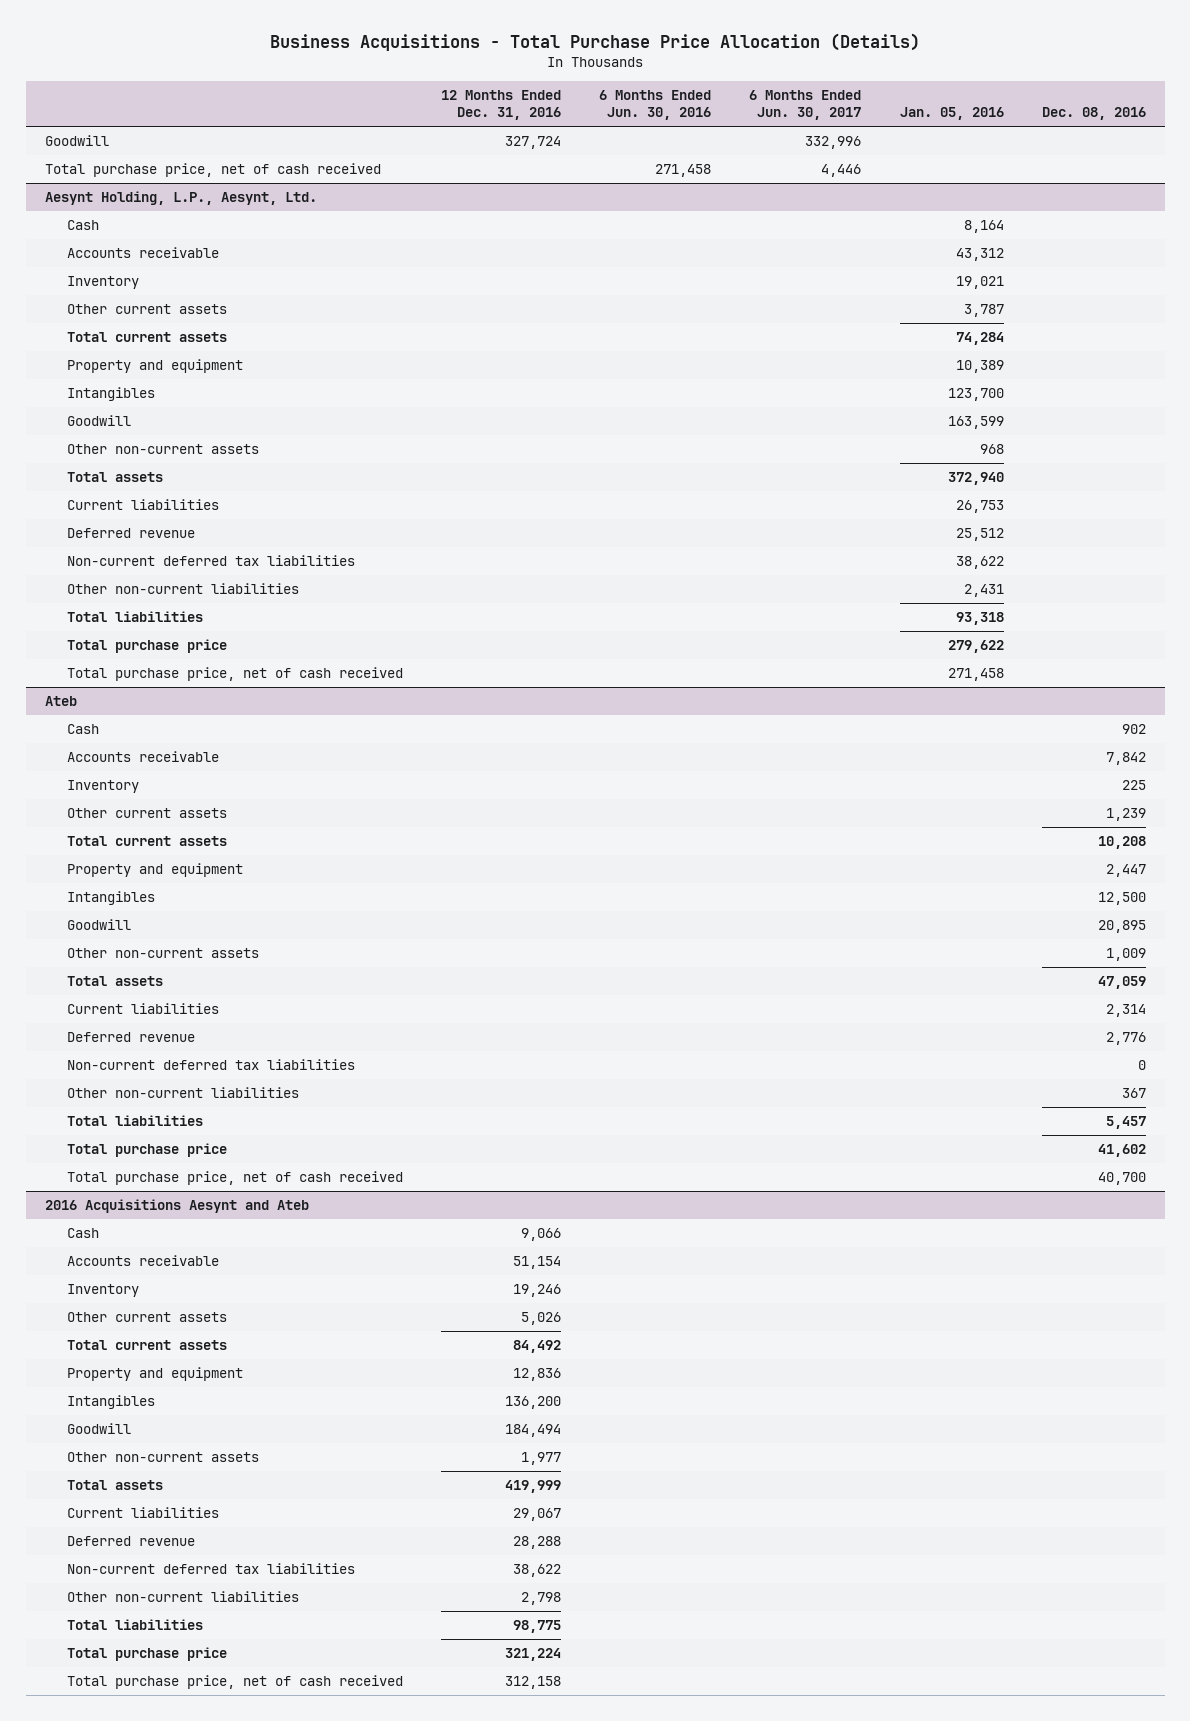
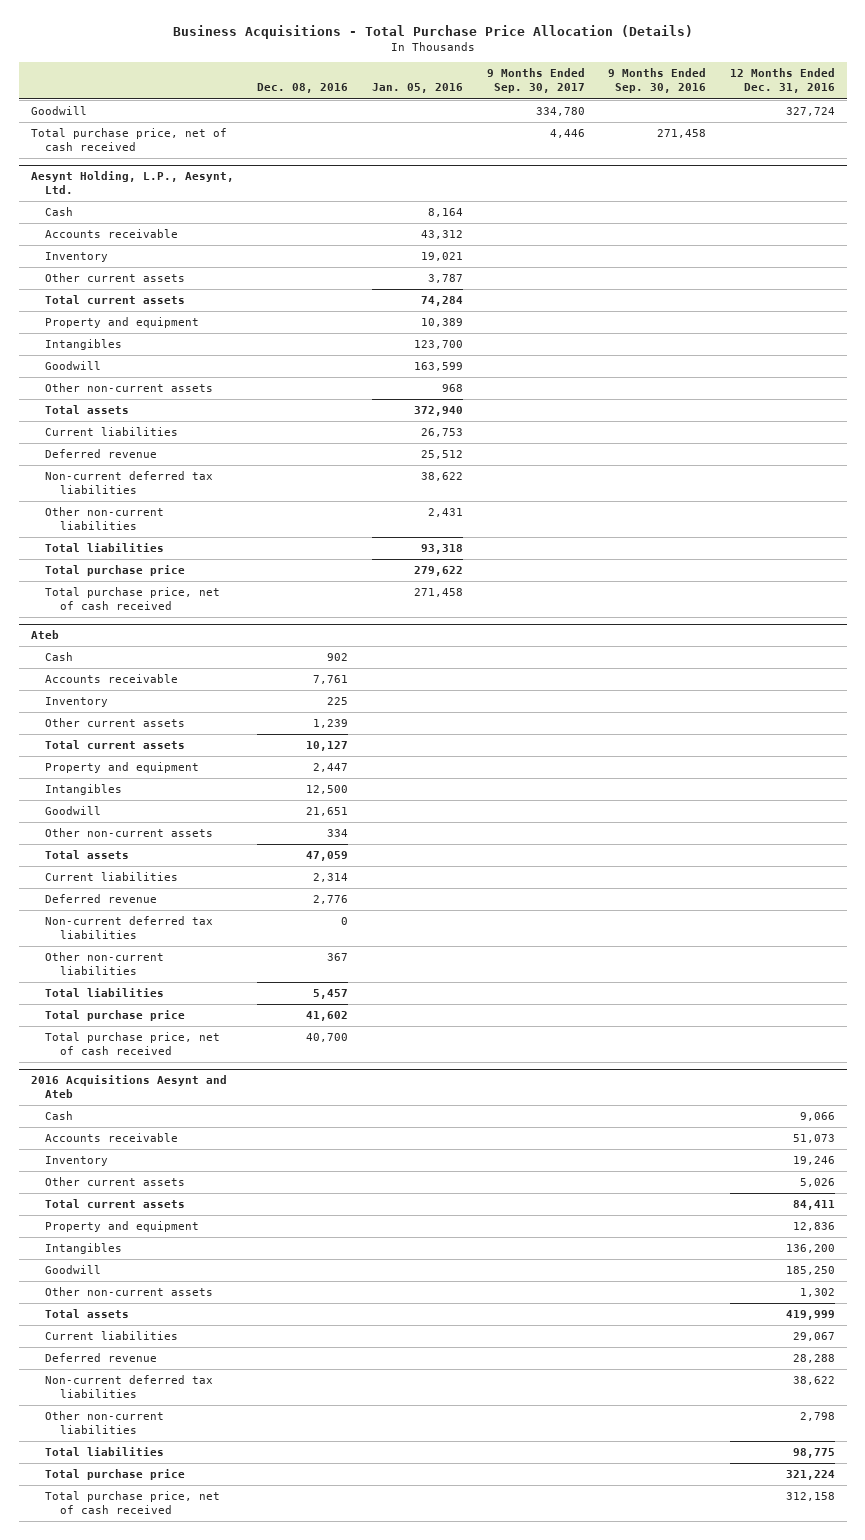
- | 12 Months Ended Dec. 31, 2016 | 6 Months Ended Jun. 30, 2016 | 6 Months Ended Jun. 30, 2017 | Jan. 05, 2016 | Dec. 08, 2016
+ | Dec. 08, 2016 | Jan. 05, 2016 | 9 Months Ended Sep. 30, 2017 | 9 Months Ended Sep. 30, 2016 | 12 Months Ended Dec. 31, 2016
@ Ateb
- Accounts receivable | | | | | 7,842
+ Accounts receivable | 7,761 | | | |
- Total current assets | | | | | 10,208
+ Total current assets | 10,127 | | | |
- Goodwill | | | | | 20,895
- Other non-current assets | | | | | 1,009
+ Goodwill | 21,651 | | | |
+ Other non-current assets | 334 | | | |
@ 2016 Acquisitions Aesynt and Ateb
- Accounts receivable | 51,154 | | | |
+ Accounts receivable | | | | | 51,073
- Total current assets | 84,492 | | | |
+ Total current assets | | | | | 84,411
- Goodwill | 184,494 | | | |
- Other non-current assets | 1,977 | | | |
+ Goodwill | | | | | 185,250
+ Other non-current assets | | | | | 1,302

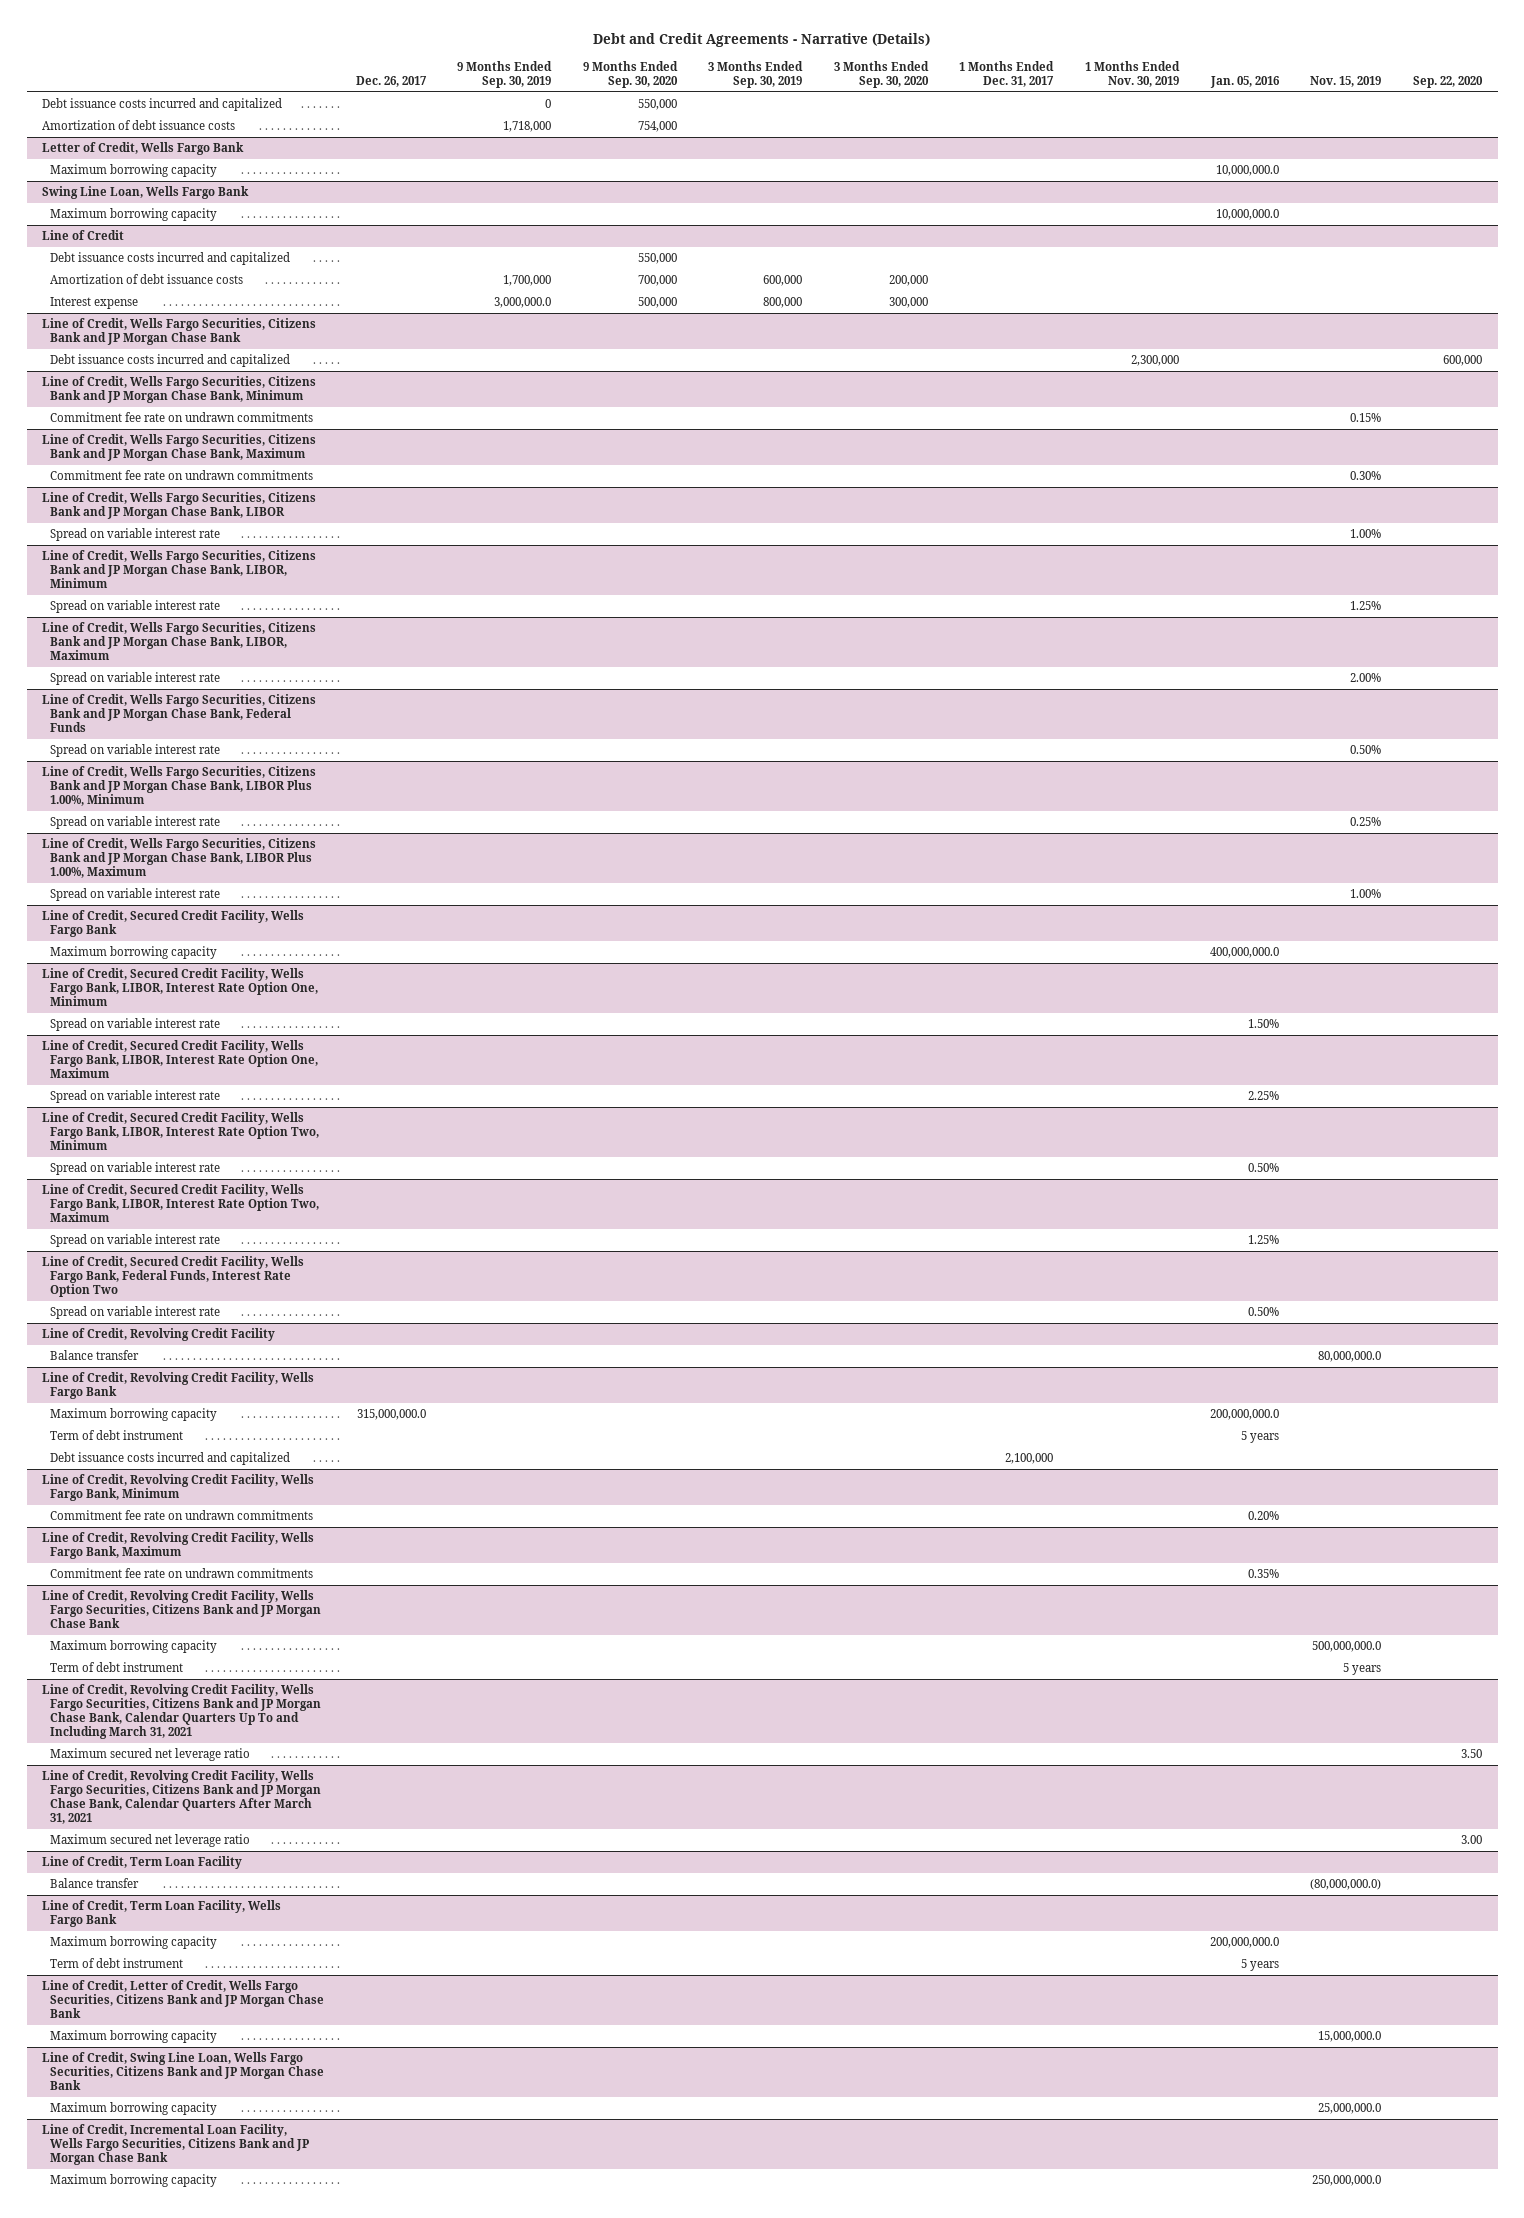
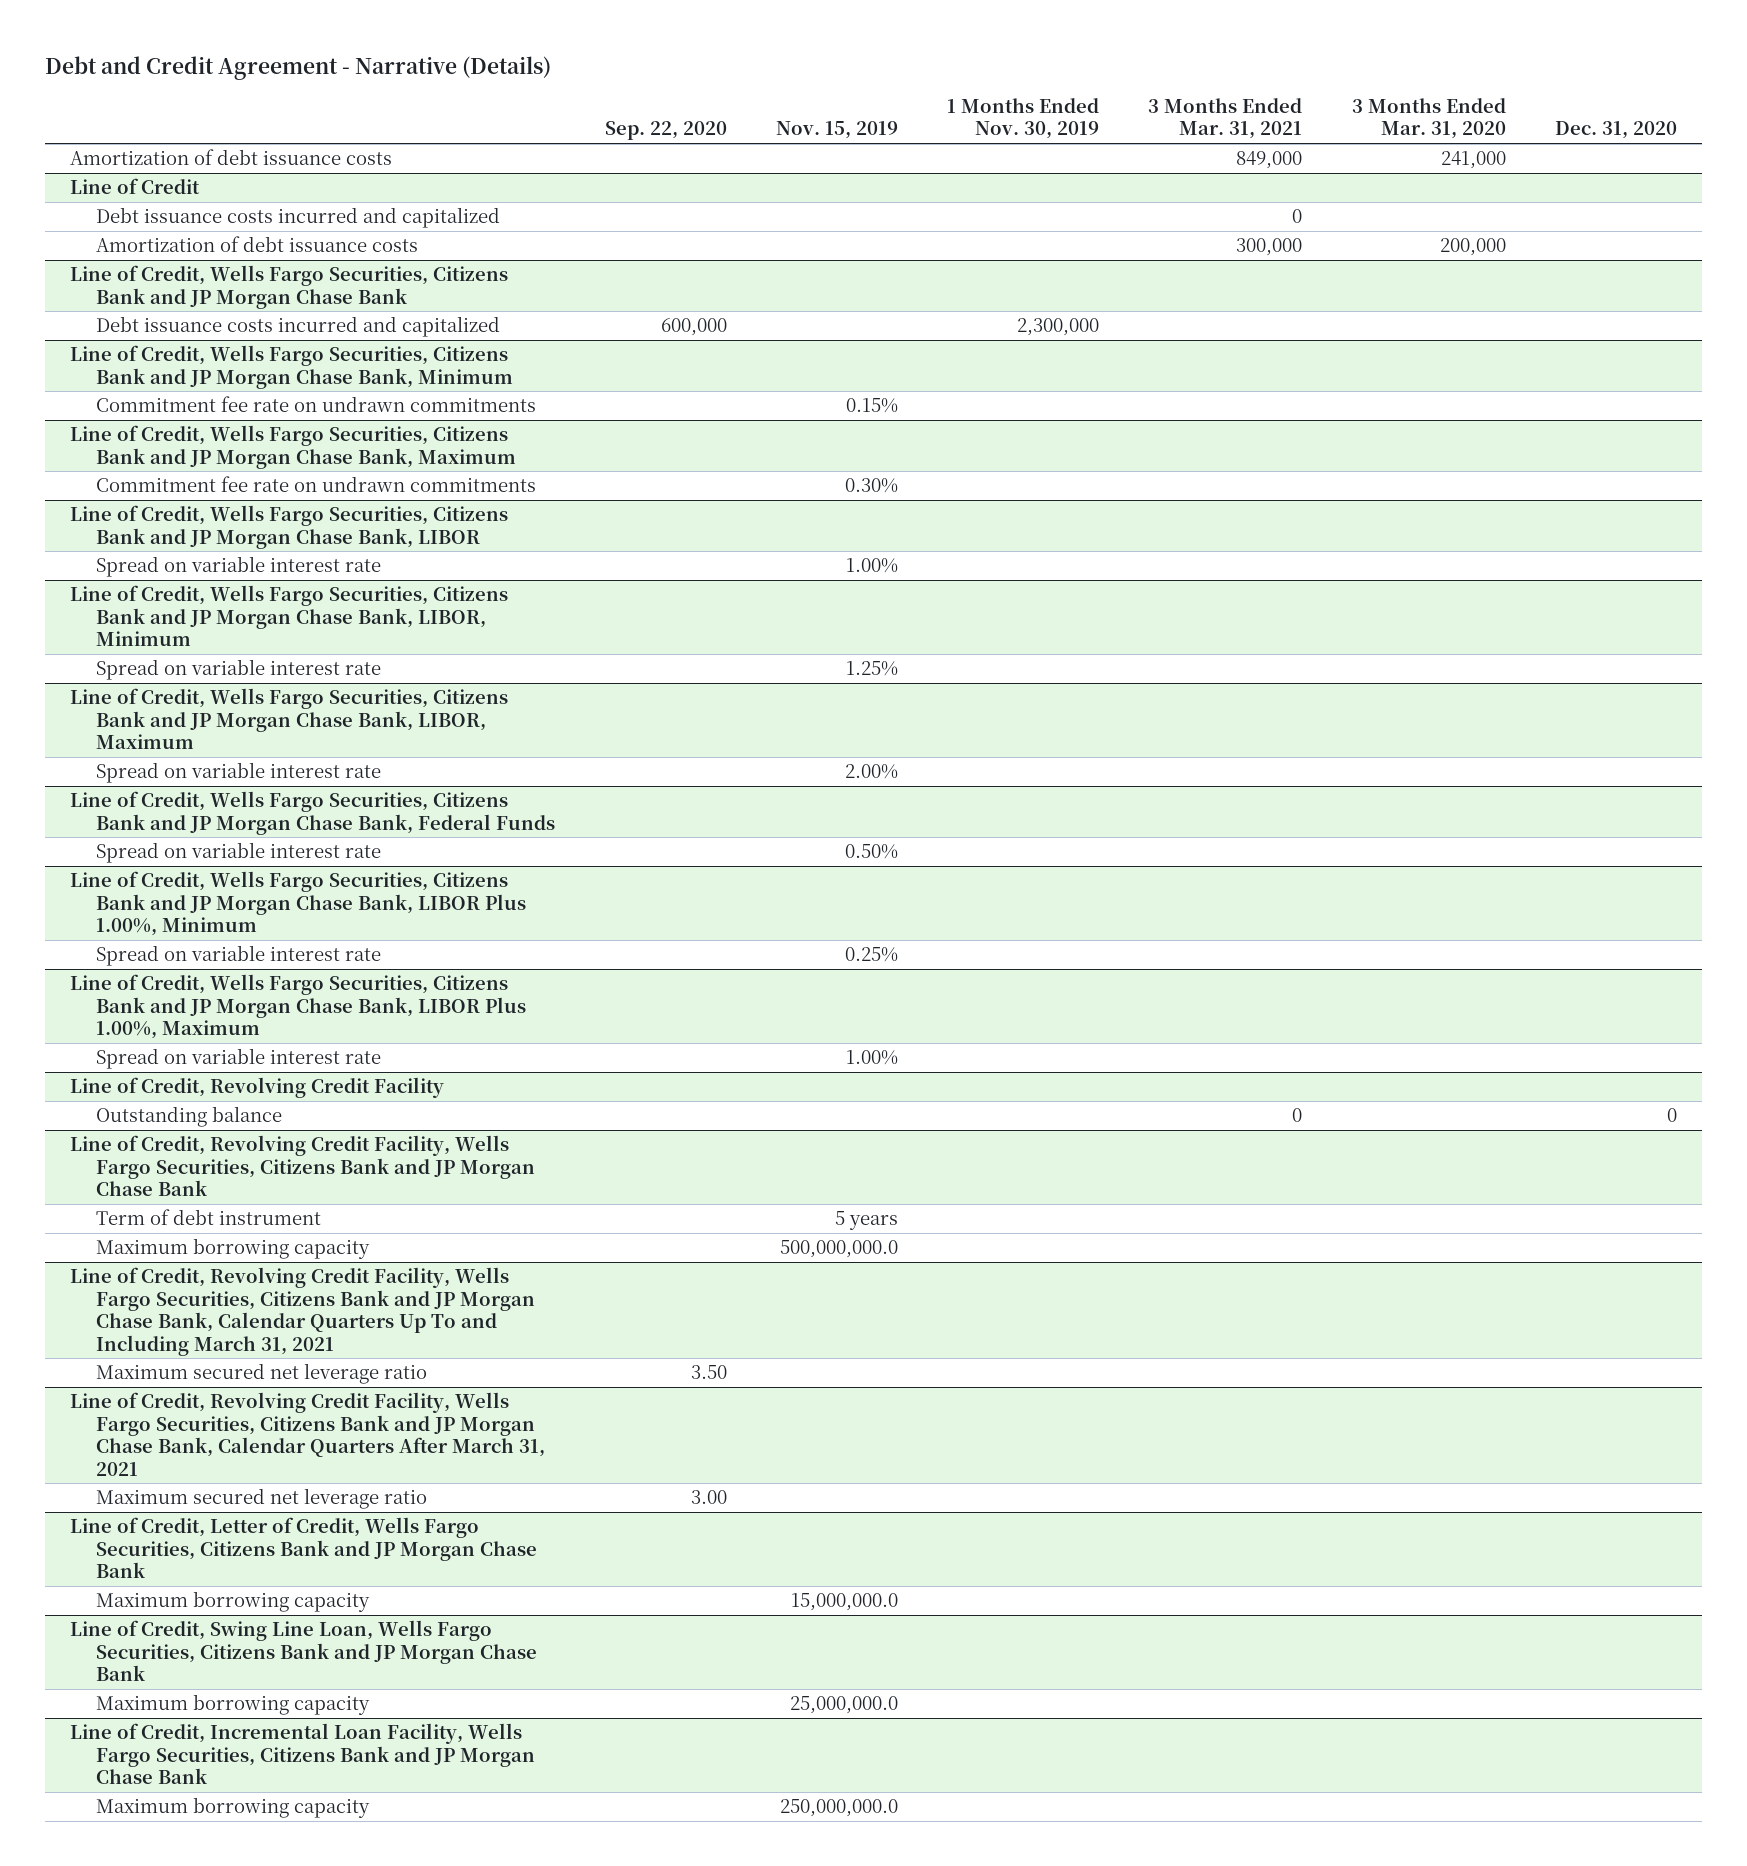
- Debt and Credit Agreements - Narrative (Details)
+ Debt and Credit Agreement - Narrative (Details)
- | Dec. 26, 2017 | 9 Months Ended Sep. 30, 2019 | 9 Months Ended Sep. 30, 2020 | 3 Months Ended Sep. 30, 2019 | 3 Months Ended Sep. 30, 2020 | 1 Months Ended Dec. 31, 2017 | 1 Months Ended Nov. 30, 2019 | Jan. 05, 2016 | Nov. 15, 2019 | Sep. 22, 2020
+ | Sep. 22, 2020 | Nov. 15, 2019 | 1 Months Ended Nov. 30, 2019 | 3 Months Ended Mar. 31, 2021 | 3 Months Ended Mar. 31, 2020 | Dec. 31, 2020
- Debt issuance costs incurred and capitalized | | 0 | 550,000 | | | | | | |
- Letter of Credit, Wells Fargo Bank
- Maximum borrowing capacity | | | | | | | | 10,000,000.0 | |
- Swing Line Loan, Wells Fargo Bank
- Maximum borrowing capacity | | | | | | | | 10,000,000.0 | |
@ Line of Credit
- Interest expense | | 3,000,000.0 | 500,000 | 800,000 | 300,000 | | | | |
- Line of Credit, Secured Credit Facility, Wells Fargo Bank
- Maximum borrowing capacity | | | | | | | | 400,000,000.0 | |
- Line of Credit, Secured Credit Facility, Wells Fargo Bank, LIBOR, Interest Rate Option One, Minimum
- Spread on variable interest rate | | | | | | | | 1.50% | |
- Line of Credit, Secured Credit Facility, Wells Fargo Bank, LIBOR, Interest Rate Option One, Maximum
- Spread on variable interest rate | | | | | | | | 2.25% | |
- Line of Credit, Secured Credit Facility, Wells Fargo Bank, LIBOR, Interest Rate Option Two, Minimum
- Spread on variable interest rate | | | | | | | | 0.50% | |
- Line of Credit, Secured Credit Facility, Wells Fargo Bank, LIBOR, Interest Rate Option Two, Maximum
- Spread on variable interest rate | | | | | | | | 1.25% | |
- Line of Credit, Secured Credit Facility, Wells Fargo Bank, Federal Funds, Interest Rate Option Two
- Spread on variable interest rate | | | | | | | | 0.50% | |
@ Line of Credit, Revolving Credit Facility
- Balance transfer | | | | | | | | | 80,000,000.0 |
- Line of Credit, Revolving Credit Facility, Wells Fargo Bank
- Maximum borrowing capacity | 315,000,000.0 | | | | | | | 200,000,000.0 | |
- Term of debt instrument | | | | | | | | 5 years | |
- Debt issuance costs incurred and capitalized | | | | | | 2,100,000 | | | |
- Line of Credit, Revolving Credit Facility, Wells Fargo Bank, Minimum
- Commitment fee rate on undrawn commitments | | | | | | | | 0.20% | |
- Line of Credit, Revolving Credit Facility, Wells Fargo Bank, Maximum
- Commitment fee rate on undrawn commitments | | | | | | | | 0.35% | |
@ Line of Credit, Revolving Credit Facility
+ Outstanding balance | | | | 0 | | 0
@ Line of Credit, Revolving Credit Facility, Wells Fargo Securities, Citizens Bank and JP Morgan Chase Bank
moved down: Maximum borrowing capacity | | 500,000,000.0 | | | |
- Line of Credit, Term Loan Facility
- Balance transfer | | | | | | | | | (80,000,000.0) |
- Line of Credit, Term Loan Facility, Wells Fargo Bank
- Maximum borrowing capacity | | | | | | | | 200,000,000.0 | |
- Term of debt instrument | | | | | | | | 5 years | |

